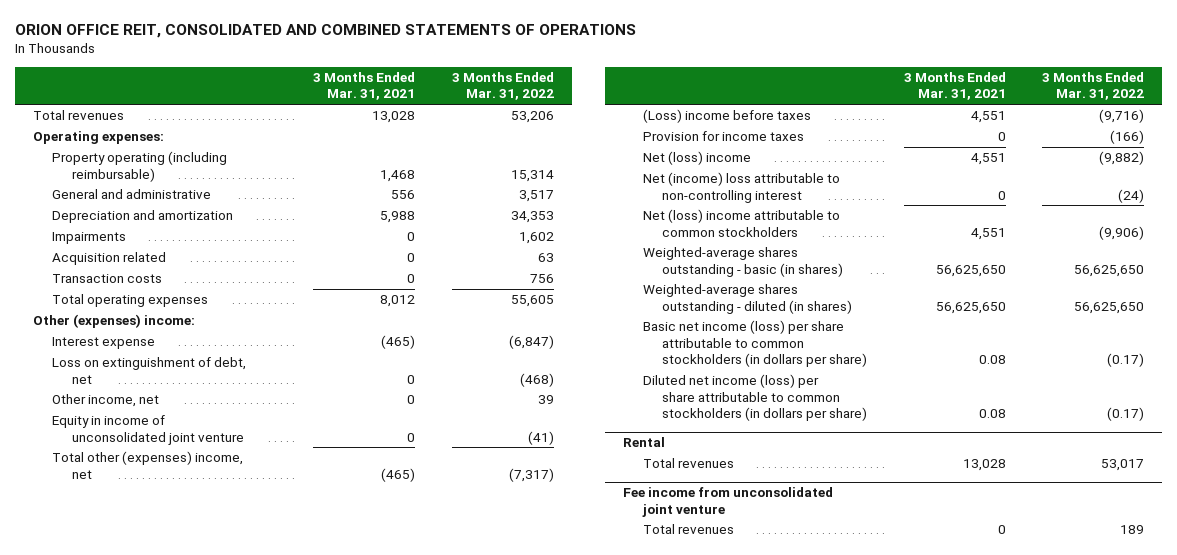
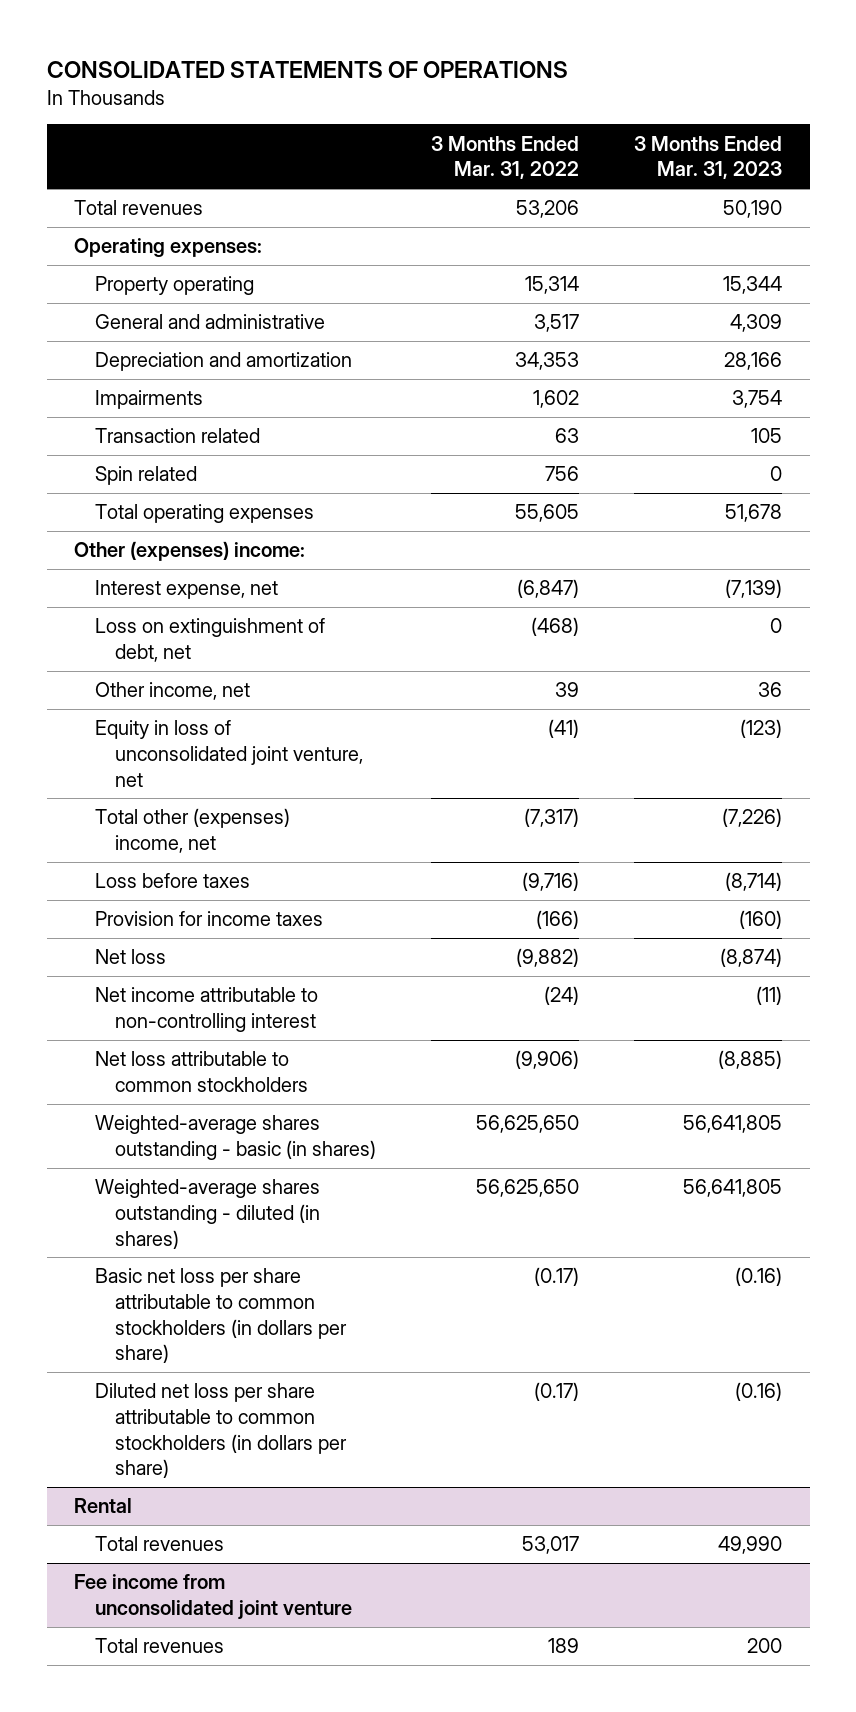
- ORION OFFICE REIT, CONSOLIDATED AND COMBINED STATEMENTS OF OPERATIONS
+ CONSOLIDATED STATEMENTS OF OPERATIONS
- | 3 Months Ended Mar. 31, 2021 | 3 Months Ended Mar. 31, 2022
+ | 3 Months Ended Mar. 31, 2022 | 3 Months Ended Mar. 31, 2023
- Property operating (including reimbursable) | 1,468 | 15,314
+ Property operating | 15,314 | 15,344
- Acquisition related | 0 | 63
- Transaction costs | 0 | 756
+ Transaction related | 63 | 105
+ Spin related | 756 | 0
- Interest expense | (465) | (6,847)
+ Interest expense, net | (6,847) | (7,139)
- Equity in income of unconsolidated joint venture | 0 | (41)
+ Equity in loss of unconsolidated joint venture, net | (41) | (123)
- (Loss) income before taxes | 4,551 | (9,716)
+ Loss before taxes | (9,716) | (8,714)
- Net (loss) income | 4,551 | (9,882)
- Net (income) loss attributable to non-controlling interest | 0 | (24)
- Net (loss) income attributable to common stockholders | 4,551 | (9,906)
+ Net loss | (9,882) | (8,874)
+ Net income attributable to non-controlling interest | (24) | (11)
+ Net loss attributable to common stockholders | (9,906) | (8,885)
- Basic net income (loss) per share attributable to common stockholders (in dollars per share) | 0.08 | (0.17)
- Diluted net income (loss) per share attributable to common stockholders (in dollars per share) | 0.08 | (0.17)
+ Basic net loss per share attributable to common stockholders (in dollars per share) | (0.17) | (0.16)
+ Diluted net loss per share attributable to common stockholders (in dollars per share) | (0.17) | (0.16)

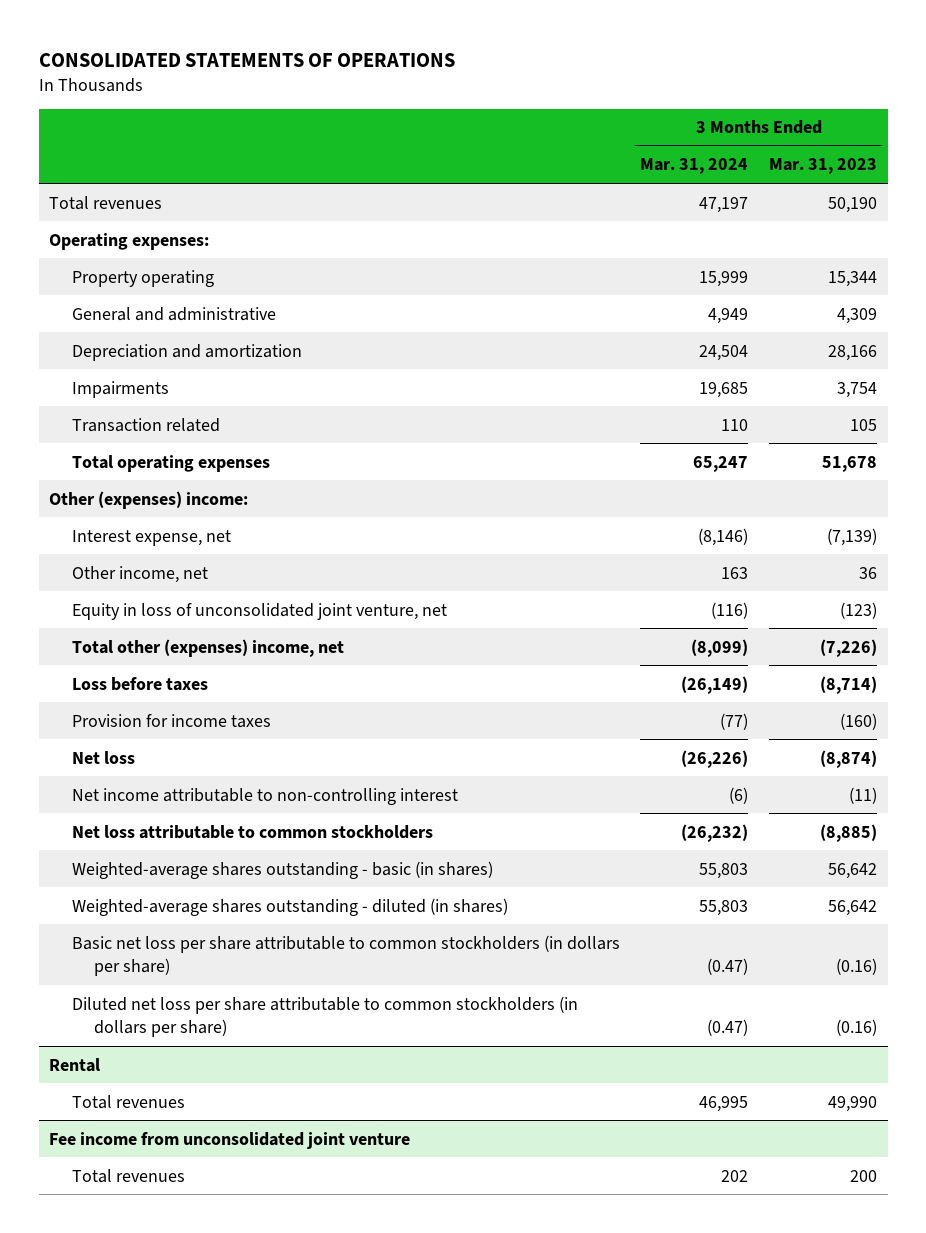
- | 3 Months Ended Mar. 31, 2022 | 3 Months Ended Mar. 31, 2023
+ | 3 Months Ended Mar. 31, 2024 | 3 Months Ended Mar. 31, 2023
- Spin related | 756 | 0
- Loss on extinguishment of debt, net | (468) | 0
- Weighted-average shares outstanding - basic (in shares) | 56,625,650 | 56,641,805
- Weighted-average shares outstanding - diluted (in shares) | 56,625,650 | 56,641,805
+ Weighted-average shares outstanding - basic (in shares) | 55,803 | 56,642
+ Weighted-average shares outstanding - diluted (in shares) | 55,803 | 56,642

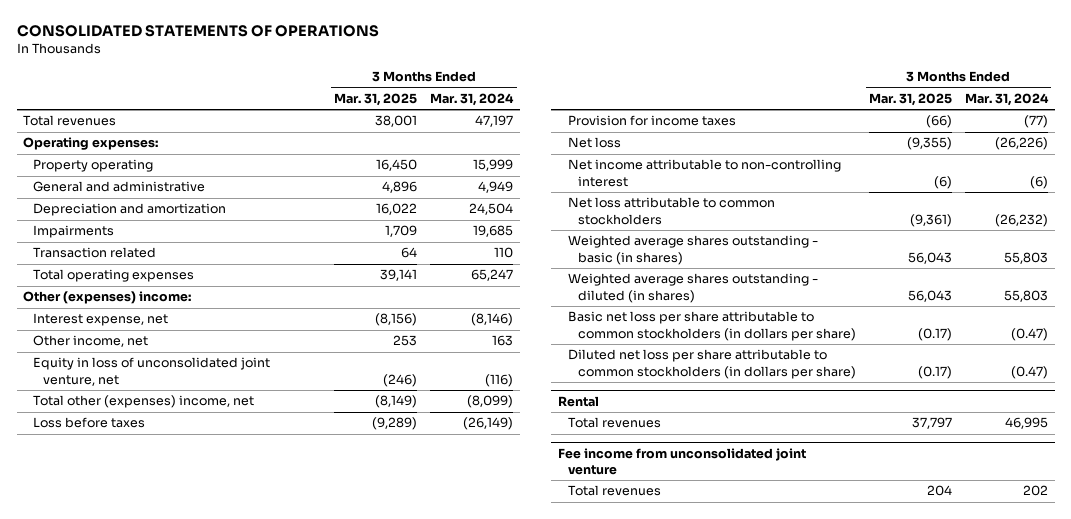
- | 3 Months Ended Mar. 31, 2024 | 3 Months Ended Mar. 31, 2023
+ | 3 Months Ended Mar. 31, 2025 | 3 Months Ended Mar. 31, 2024
- Weighted-average shares outstanding - basic (in shares) | 55,803 | 56,642
- Weighted-average shares outstanding - diluted (in shares) | 55,803 | 56,642
+ Weighted average shares outstanding - basic (in shares) | 56,043 | 55,803
+ Weighted average shares outstanding - diluted (in shares) | 56,043 | 55,803

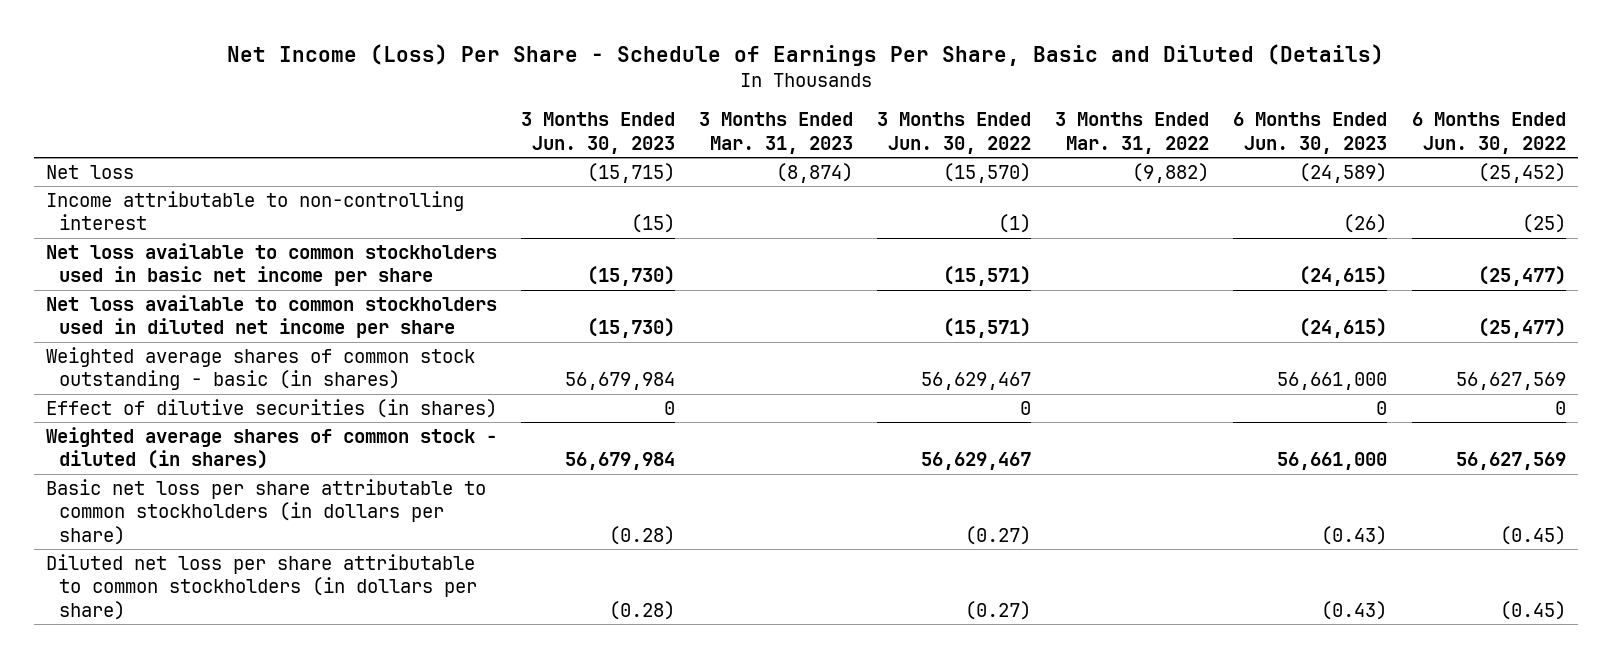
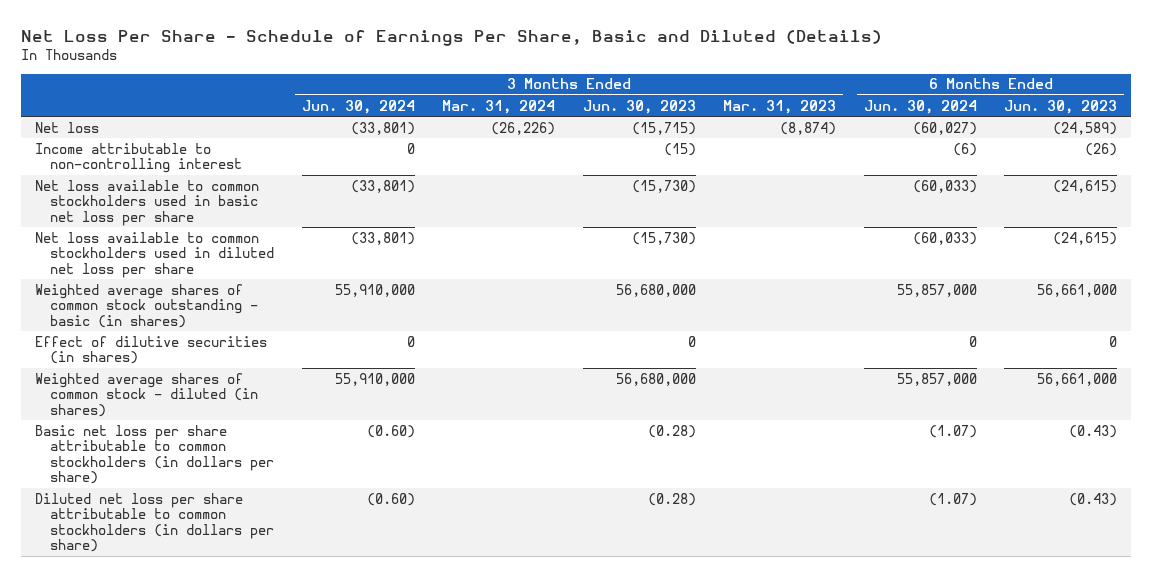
- Net Income (Loss) Per Share - Schedule of Earnings Per Share, Basic and Diluted (Details)
+ Net Loss Per Share - Schedule of Earnings Per Share, Basic and Diluted (Details)
- | 3 Months Ended Jun. 30, 2023 | 3 Months Ended Mar. 31, 2023 | 3 Months Ended Jun. 30, 2022 | 3 Months Ended Mar. 31, 2022 | 6 Months Ended Jun. 30, 2023 | 6 Months Ended Jun. 30, 2022
+ | 3 Months Ended Jun. 30, 2024 | 3 Months Ended Mar. 31, 2024 | 3 Months Ended Jun. 30, 2023 | 3 Months Ended Mar. 31, 2023 | 6 Months Ended Jun. 30, 2024 | 6 Months Ended Jun. 30, 2023
- Net loss available to common stockholders used in basic net income per share | (15,730) | | (15,571) | | (24,615) | (25,477)
- Net loss available to common stockholders used in diluted net income per share | (15,730) | | (15,571) | | (24,615) | (25,477)
- Weighted average shares of common stock outstanding - basic (in shares) | 56,679,984 | | 56,629,467 | | 56,661,000 | 56,627,569
+ Net loss available to common stockholders used in basic net loss per share | (33,801) | | (15,730) | | (60,033) | (24,615)
+ Net loss available to common stockholders used in diluted net loss per share | (33,801) | | (15,730) | | (60,033) | (24,615)
+ Weighted average shares of common stock outstanding - basic (in shares) | 55,910,000 | | 56,680,000 | | 55,857,000 | 56,661,000
- Weighted average shares of common stock - diluted (in shares) | 56,679,984 | | 56,629,467 | | 56,661,000 | 56,627,569
+ Weighted average shares of common stock - diluted (in shares) | 55,910,000 | | 56,680,000 | | 55,857,000 | 56,661,000

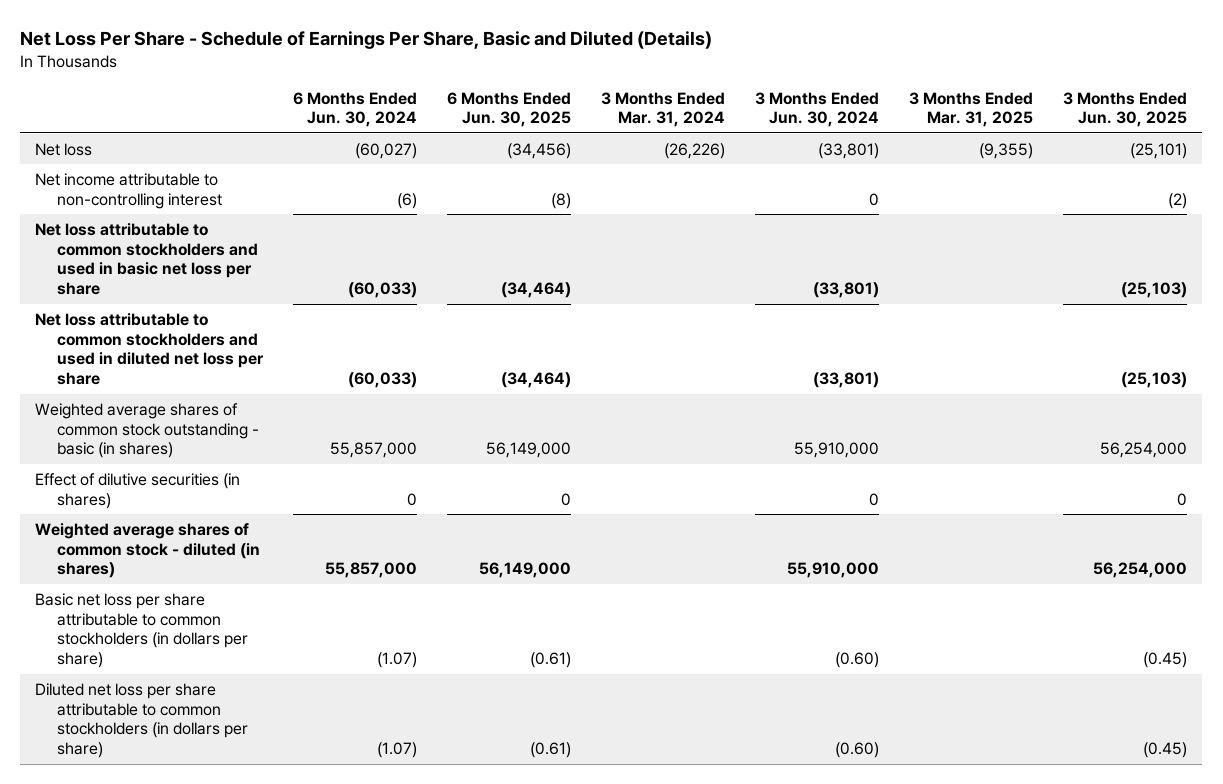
- | 3 Months Ended Jun. 30, 2024 | 3 Months Ended Mar. 31, 2024 | 3 Months Ended Jun. 30, 2023 | 3 Months Ended Mar. 31, 2023 | 6 Months Ended Jun. 30, 2024 | 6 Months Ended Jun. 30, 2023
+ | 6 Months Ended Jun. 30, 2024 | 6 Months Ended Jun. 30, 2025 | 3 Months Ended Mar. 31, 2024 | 3 Months Ended Jun. 30, 2024 | 3 Months Ended Mar. 31, 2025 | 3 Months Ended Jun. 30, 2025
- Income attributable to non-controlling interest | 0 | | (15) | | (6) | (26)
- Net loss available to common stockholders used in basic net loss per share | (33,801) | | (15,730) | | (60,033) | (24,615)
- Net loss available to common stockholders used in diluted net loss per share | (33,801) | | (15,730) | | (60,033) | (24,615)
+ Net income attributable to non-controlling interest | (6) | (8) | | 0 | | (2)
+ Net loss attributable to common stockholders and used in basic net loss per share | (60,033) | (34,464) | | (33,801) | | (25,103)
+ Net loss attributable to common stockholders and used in diluted net loss per share | (60,033) | (34,464) | | (33,801) | | (25,103)

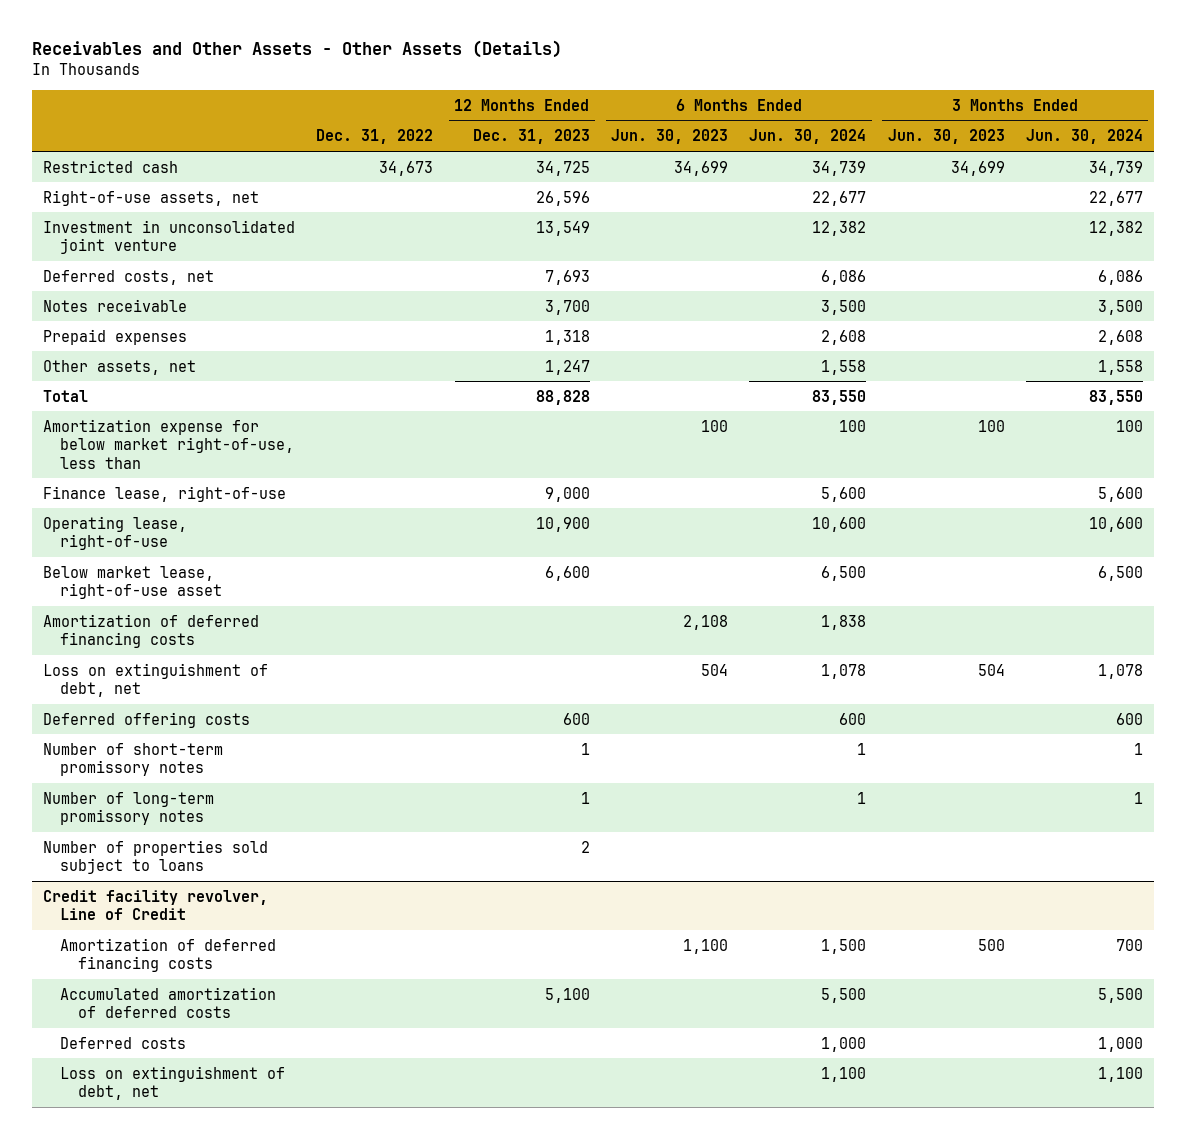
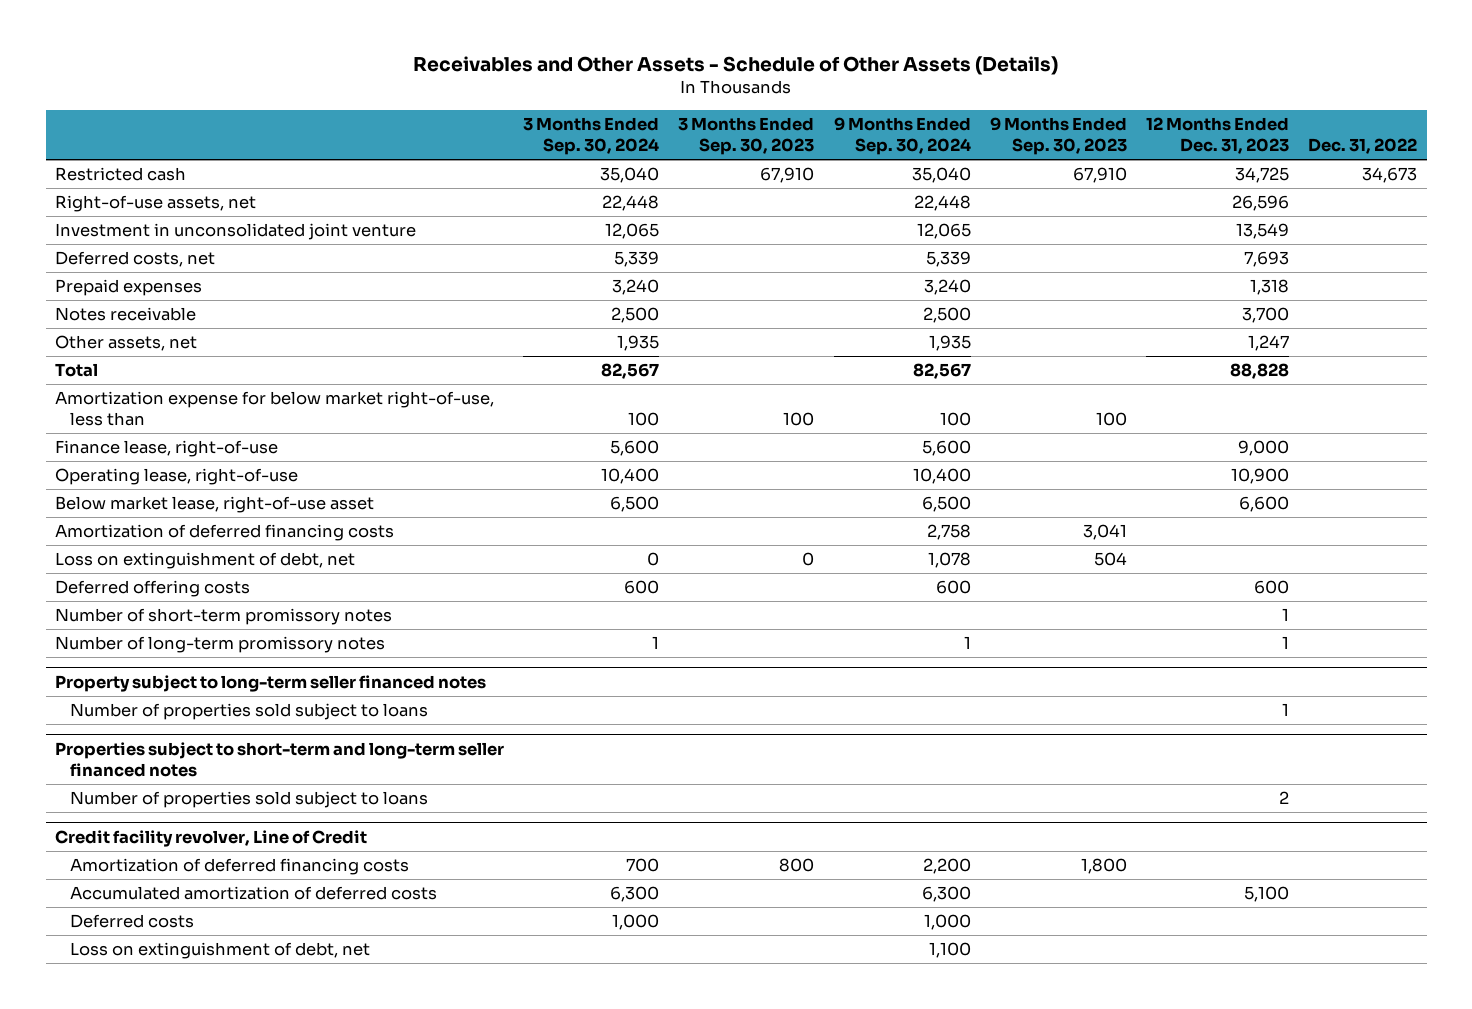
- Receivables and Other Assets - Other Assets (Details)
+ Receivables and Other Assets - Schedule of Other Assets (Details)
- | Dec. 31, 2022 | 12 Months Ended Dec. 31, 2023 | 6 Months Ended Jun. 30, 2023 | 6 Months Ended Jun. 30, 2024 | 3 Months Ended Jun. 30, 2023 | 3 Months Ended Jun. 30, 2024
+ | 3 Months Ended Sep. 30, 2024 | 3 Months Ended Sep. 30, 2023 | 9 Months Ended Sep. 30, 2024 | 9 Months Ended Sep. 30, 2023 | 12 Months Ended Dec. 31, 2023 | Dec. 31, 2022
moved down: Notes receivable | 2,500 | | 2,500 | | 3,700 |
+ Property subject to long-term seller financed notes
+ Number of properties sold subject to loans | | | | | 1 |
+ Properties subject to short-term and long-term seller financed notes

